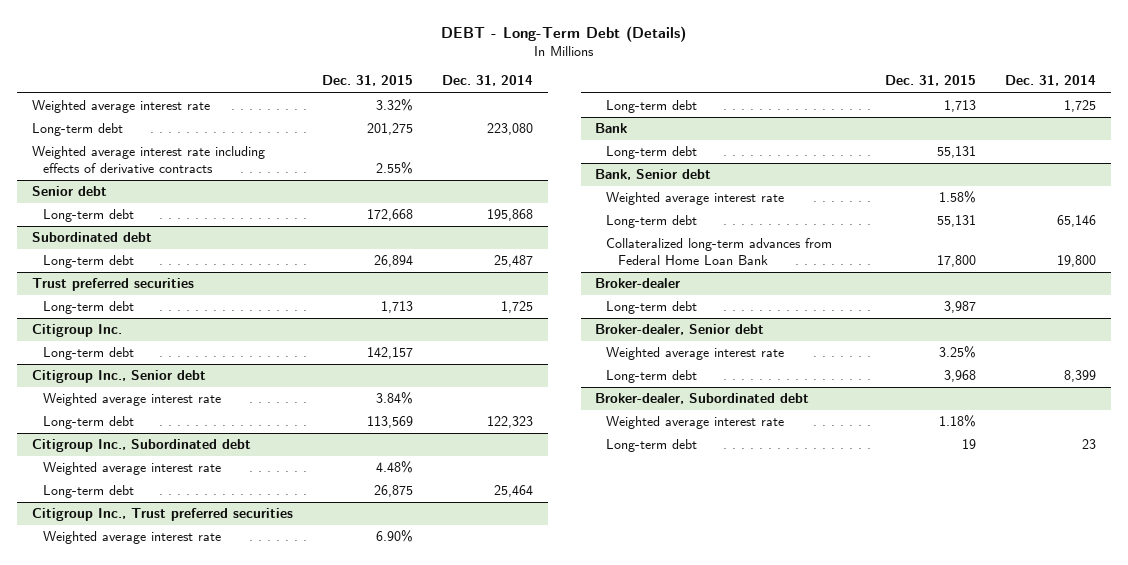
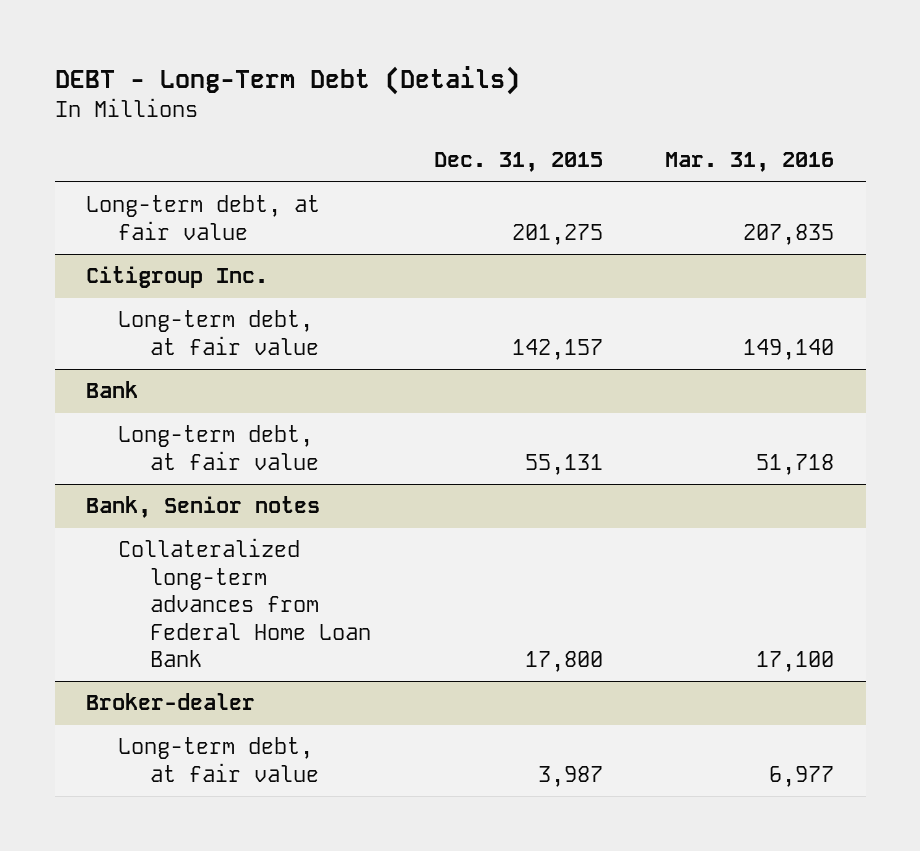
- | Dec. 31, 2015 | Dec. 31, 2014
+ | Dec. 31, 2015 | Mar. 31, 2016
- Weighted average interest rate | 3.32% |
- Long-term debt | 201,275 | 223,080
- Weighted average interest rate including effects of derivative contracts | 2.55% |
- Senior debt
- Long-term debt | 172,668 | 195,868
- Subordinated debt
- Long-term debt | 26,894 | 25,487
- Trust preferred securities
- Long-term debt | 1,713 | 1,725
+ Long-term debt, at fair value | 201,275 | 207,835
@ Citigroup Inc.
- Long-term debt | 142,157 |
- Citigroup Inc., Senior debt
- Weighted average interest rate | 3.84% |
- Long-term debt | 113,569 | 122,323
- Citigroup Inc., Subordinated debt
- Weighted average interest rate | 4.48% |
- Long-term debt | 26,875 | 25,464
- Citigroup Inc., Trust preferred securities
- Weighted average interest rate | 6.90% |
- Long-term debt | 1,713 | 1,725
@ Citigroup Inc.
+ Long-term debt, at fair value | 142,157 | 149,140
@ Bank
- Long-term debt | 55,131 |
- Bank, Senior debt
- Weighted average interest rate | 1.58% |
- Long-term debt | 55,131 | 65,146
@ Bank
+ Long-term debt, at fair value | 55,131 | 51,718
+ Bank, Senior notes
@ Broker-dealer
- Long-term debt | 3,987 |
- Broker-dealer, Senior debt
- Weighted average interest rate | 3.25% |
- Long-term debt | 3,968 | 8,399
- Broker-dealer, Subordinated debt
- Weighted average interest rate | 1.18% |
- Long-term debt | 19 | 23
@ Broker-dealer
+ Long-term debt, at fair value | 3,987 | 6,977

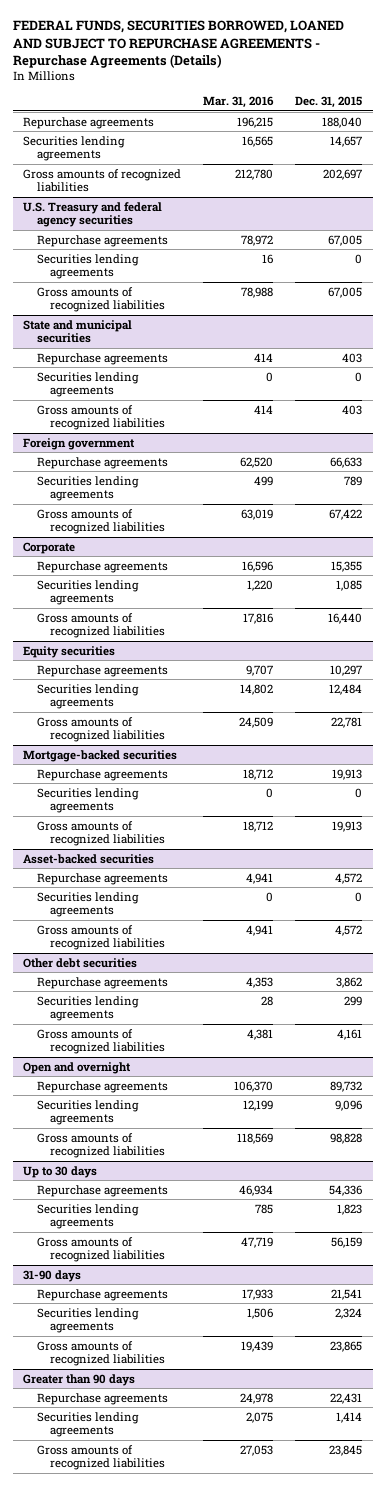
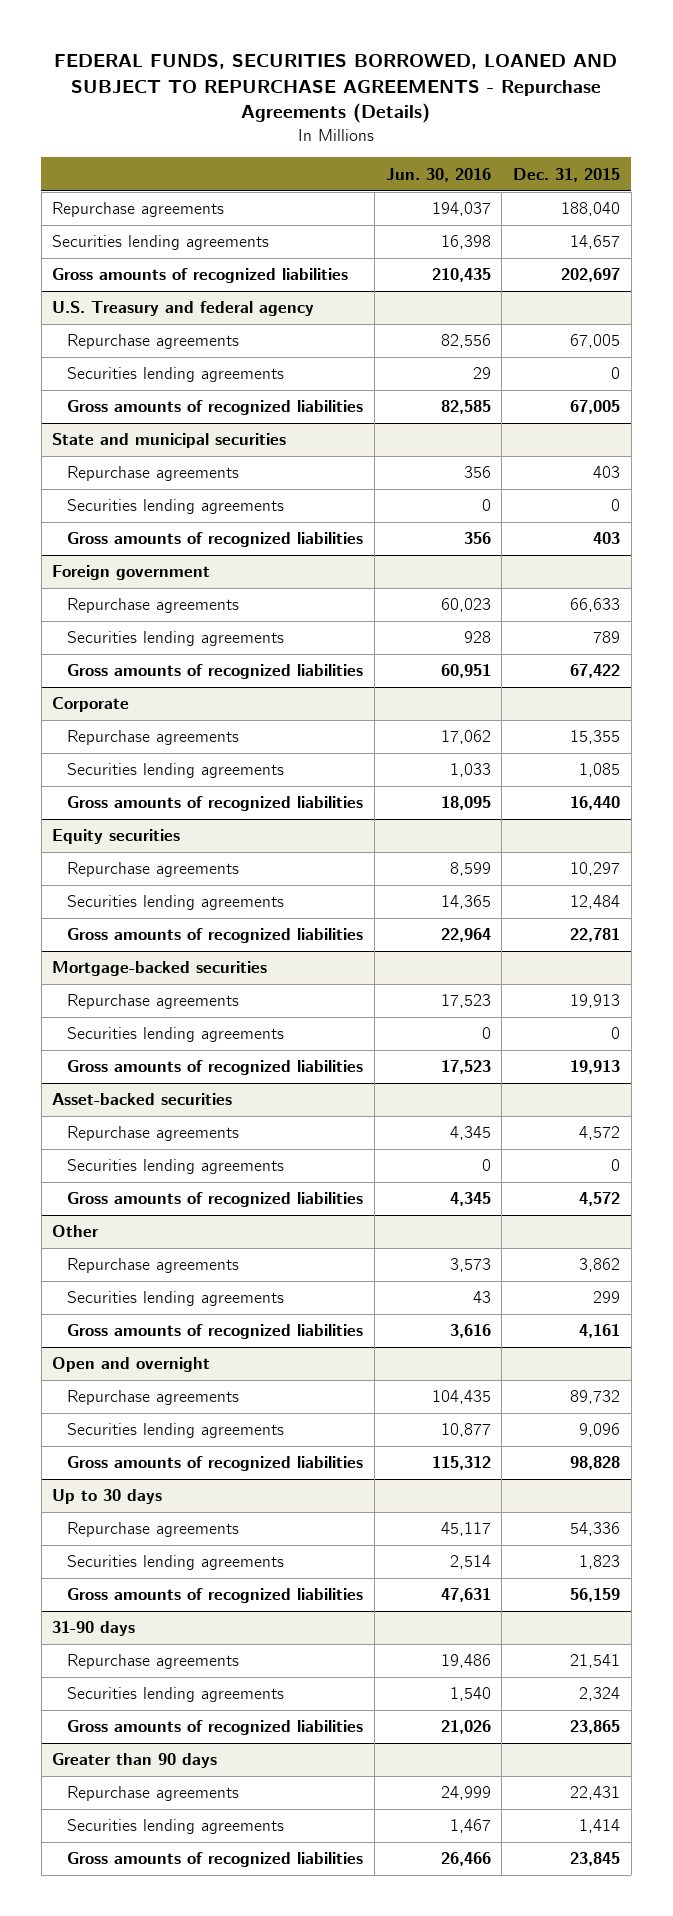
- | Mar. 31, 2016 | Dec. 31, 2015
+ | Jun. 30, 2016 | Dec. 31, 2015
- U.S. Treasury and federal agency securities
+ U.S. Treasury and federal agency
- Other debt securities
+ Other

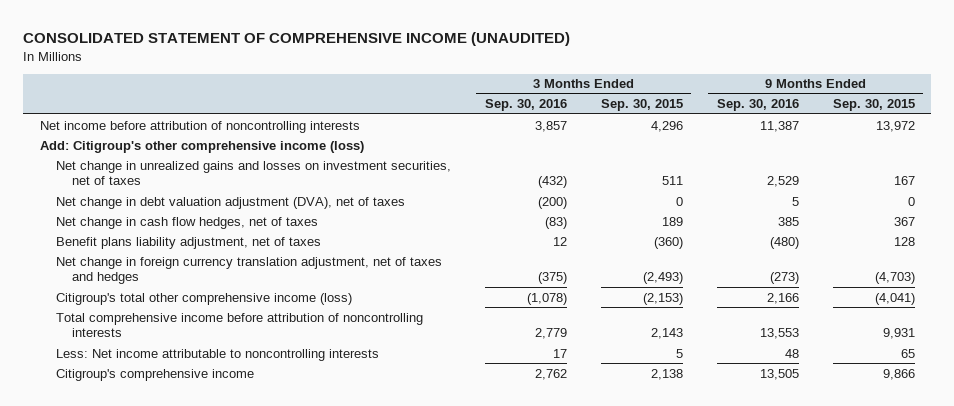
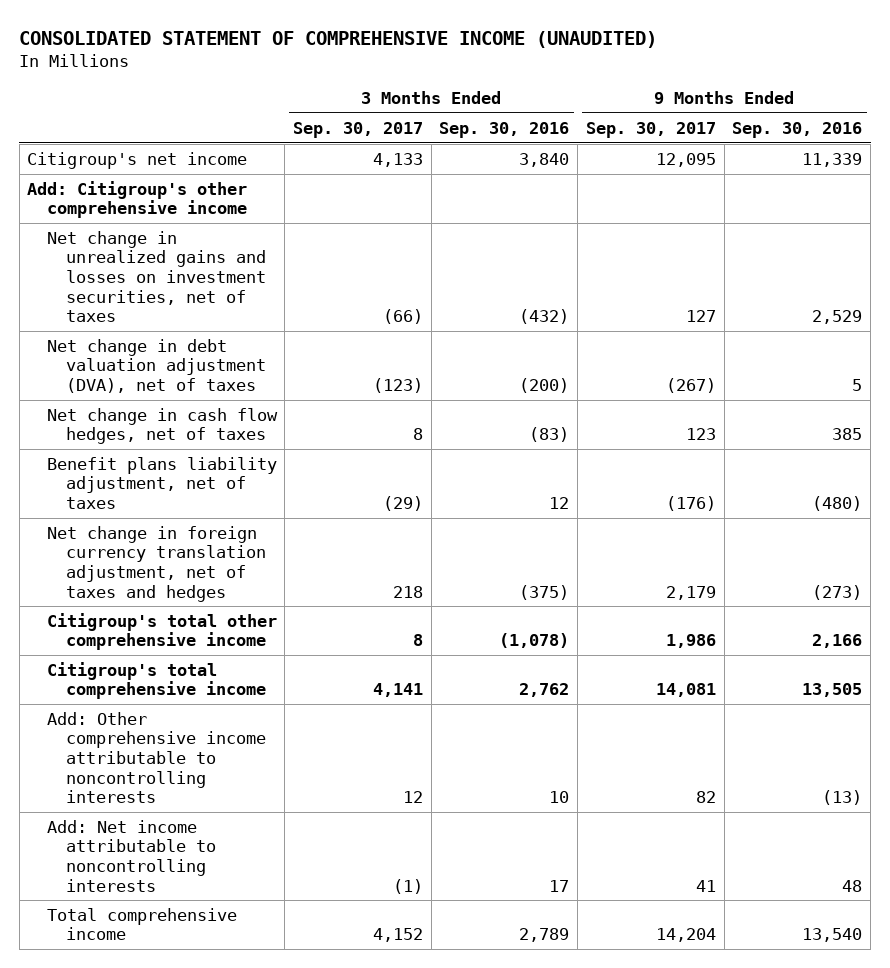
- | 3 Months Ended Sep. 30, 2016 | 3 Months Ended Sep. 30, 2015 | 9 Months Ended Sep. 30, 2016 | 9 Months Ended Sep. 30, 2015
+ | 3 Months Ended Sep. 30, 2017 | 3 Months Ended Sep. 30, 2016 | 9 Months Ended Sep. 30, 2017 | 9 Months Ended Sep. 30, 2016
- Net income before attribution of noncontrolling interests | 3,857 | 4,296 | 11,387 | 13,972
- Add: Citigroup's other comprehensive income (loss)
+ Citigroup's net income | 4,133 | 3,840 | 12,095 | 11,339
+ Add: Citigroup's other comprehensive income
- Citigroup's total other comprehensive income (loss) | (1,078) | (2,153) | 2,166 | (4,041)
- Total comprehensive income before attribution of noncontrolling interests | 2,779 | 2,143 | 13,553 | 9,931
- Less: Net income attributable to noncontrolling interests | 17 | 5 | 48 | 65
- Citigroup's comprehensive income | 2,762 | 2,138 | 13,505 | 9,866
+ Citigroup's total other comprehensive income | 8 | (1,078) | 1,986 | 2,166
+ Citigroup's total comprehensive income | 4,141 | 2,762 | 14,081 | 13,505
+ Add: Other comprehensive income attributable to noncontrolling interests | 12 | 10 | 82 | (13)
+ Add: Net income attributable to noncontrolling interests | (1) | 17 | 41 | 48
+ Total comprehensive income | 4,152 | 2,789 | 14,204 | 13,540

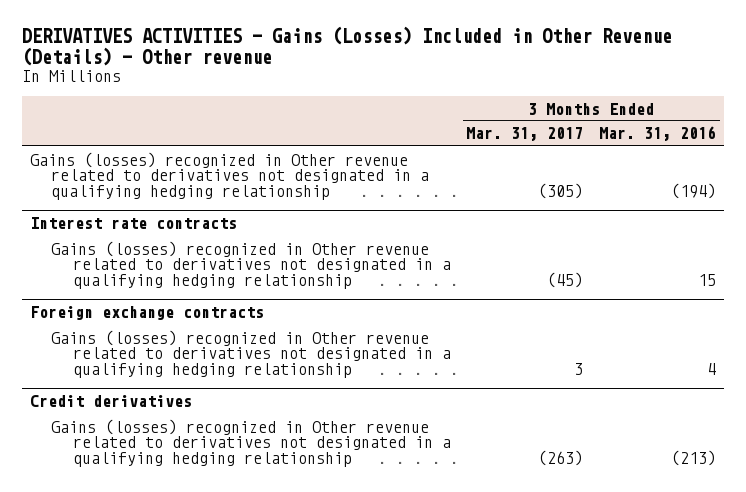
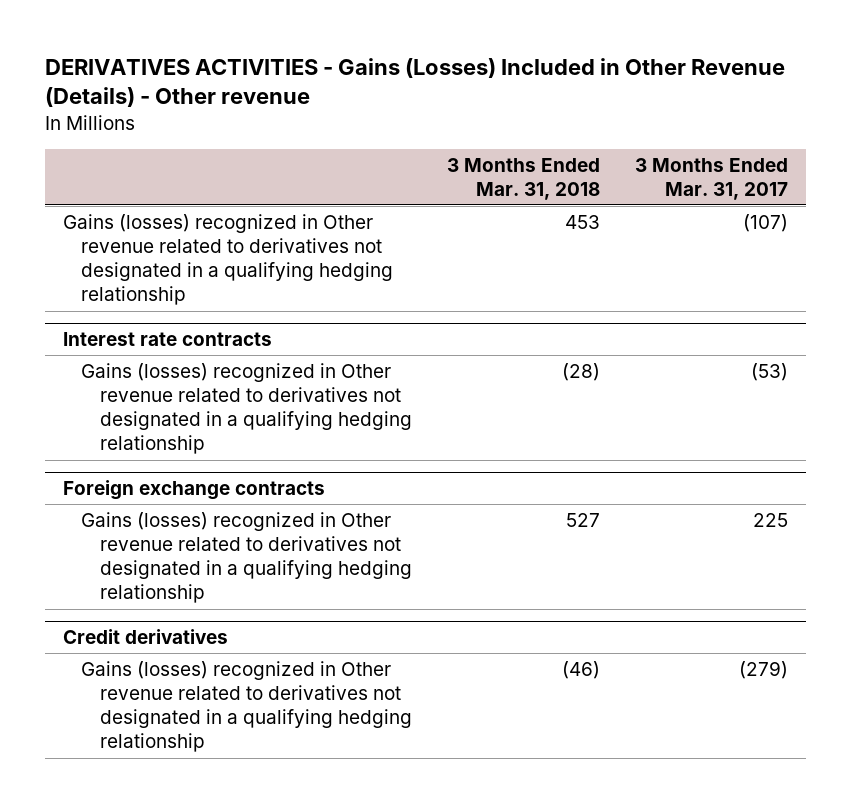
- | 3 Months Ended Mar. 31, 2017 | 3 Months Ended Mar. 31, 2016
+ | 3 Months Ended Mar. 31, 2018 | 3 Months Ended Mar. 31, 2017
- Gains (losses) recognized in Other revenue related to derivatives not designated in a qualifying hedging relationship | (305) | (194)
+ Gains (losses) recognized in Other revenue related to derivatives not designated in a qualifying hedging relationship | 453 | (107)
@ Interest rate contracts
- Gains (losses) recognized in Other revenue related to derivatives not designated in a qualifying hedging relationship | (45) | 15
+ Gains (losses) recognized in Other revenue related to derivatives not designated in a qualifying hedging relationship | (28) | (53)
@ Foreign exchange contracts
- Gains (losses) recognized in Other revenue related to derivatives not designated in a qualifying hedging relationship | 3 | 4
+ Gains (losses) recognized in Other revenue related to derivatives not designated in a qualifying hedging relationship | 527 | 225
@ Credit derivatives
- Gains (losses) recognized in Other revenue related to derivatives not designated in a qualifying hedging relationship | (263) | (213)
+ Gains (losses) recognized in Other revenue related to derivatives not designated in a qualifying hedging relationship | (46) | (279)

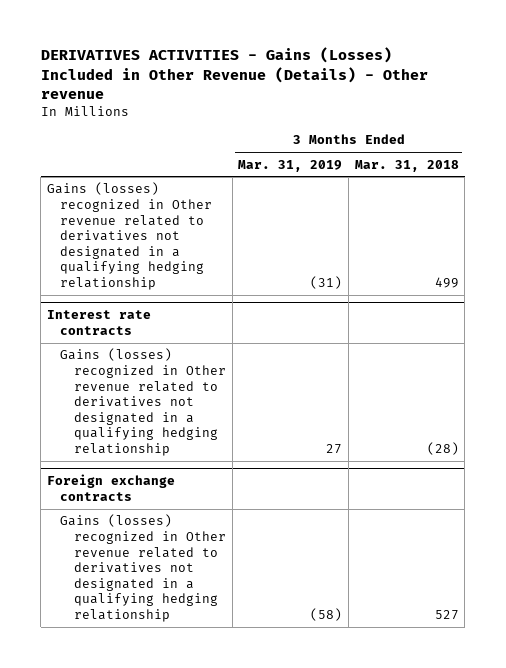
- | 3 Months Ended Mar. 31, 2018 | 3 Months Ended Mar. 31, 2017
+ | 3 Months Ended Mar. 31, 2019 | 3 Months Ended Mar. 31, 2018
- Gains (losses) recognized in Other revenue related to derivatives not designated in a qualifying hedging relationship | 453 | (107)
+ Gains (losses) recognized in Other revenue related to derivatives not designated in a qualifying hedging relationship | (31) | 499
- Credit derivatives
- Gains (losses) recognized in Other revenue related to derivatives not designated in a qualifying hedging relationship | (46) | (279)

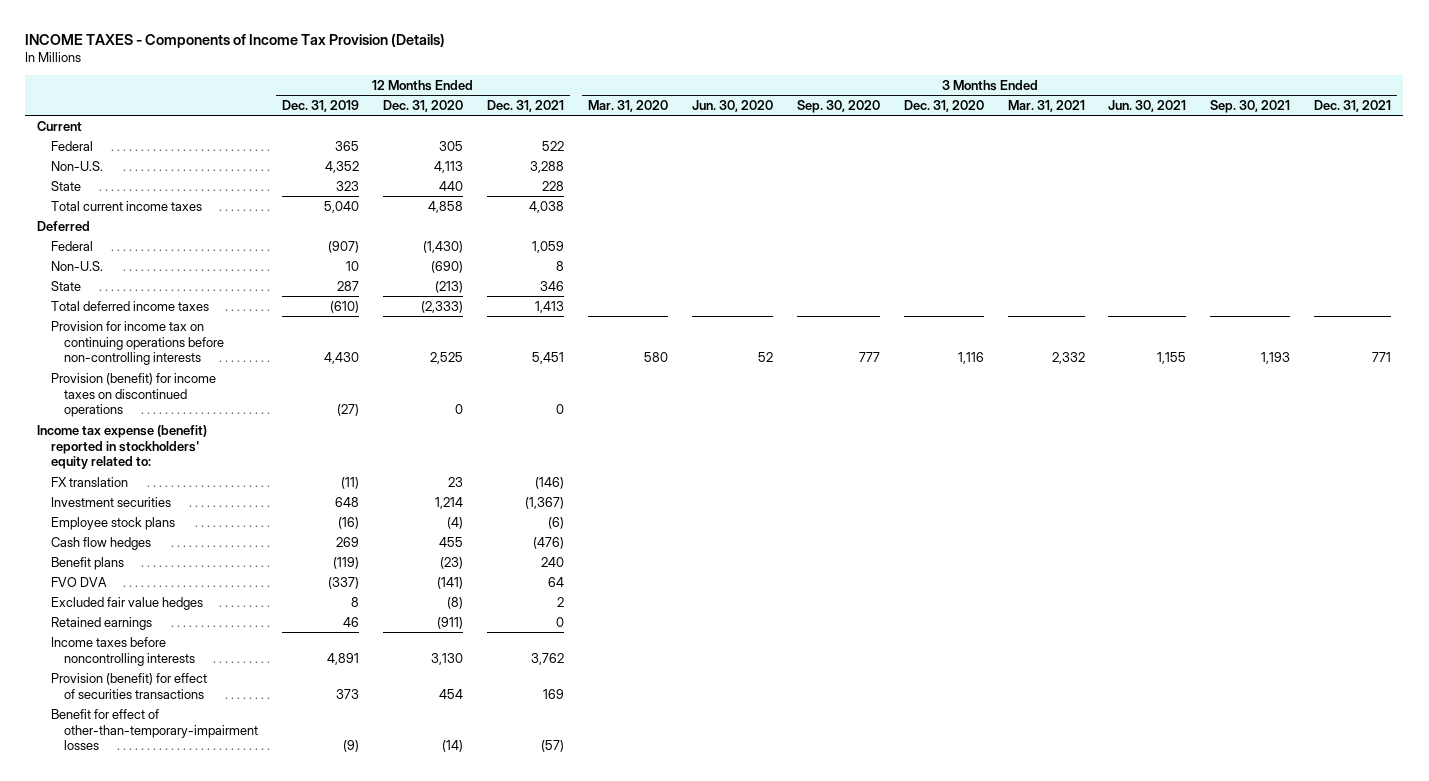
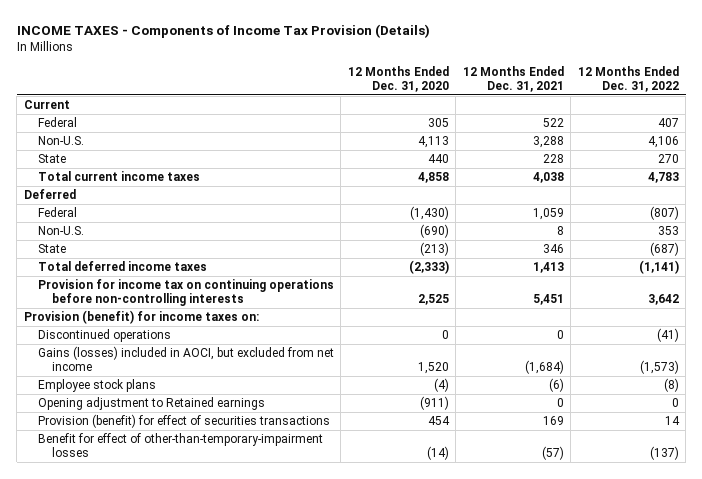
- | 12 Months Ended Dec. 31, 2019 | 12 Months Ended Dec. 31, 2020 | 12 Months Ended Dec. 31, 2021 | 3 Months Ended Mar. 31, 2020 | 3 Months Ended Jun. 30, 2020 | 3 Months Ended Sep. 30, 2020 | 3 Months Ended Dec. 31, 2020 | 3 Months Ended Mar. 31, 2021 | 3 Months Ended Jun. 30, 2021 | 3 Months Ended Sep. 30, 2021 | 3 Months Ended Dec. 31, 2021
+ | 12 Months Ended Dec. 31, 2020 | 12 Months Ended Dec. 31, 2021 | 12 Months Ended Dec. 31, 2022
- Provision (benefit) for income taxes on discontinued operations | (27) | 0 | 0 | | | | | | | |
- Income tax expense (benefit) reported in stockholders' equity related to:
- FX translation | (11) | 23 | (146) | | | | | | | |
- Investment securities | 648 | 1,214 | (1,367) | | | | | | | |
+ Provision (benefit) for income taxes on:
+ Discontinued operations | 0 | 0 | (41)
+ Gains (losses) included in AOCI, but excluded from net income | 1,520 | (1,684) | (1,573)
- Cash flow hedges | 269 | 455 | (476) | | | | | | | |
- Benefit plans | (119) | (23) | 240 | | | | | | | |
- FVO DVA | (337) | (141) | 64 | | | | | | | |
- Excluded fair value hedges | 8 | (8) | 2 | | | | | | | |
- Retained earnings | 46 | (911) | 0 | | | | | | | |
- Income taxes before noncontrolling interests | 4,891 | 3,130 | 3,762 | | | | | | | |
+ Opening adjustment to Retained earnings | (911) | 0 | 0

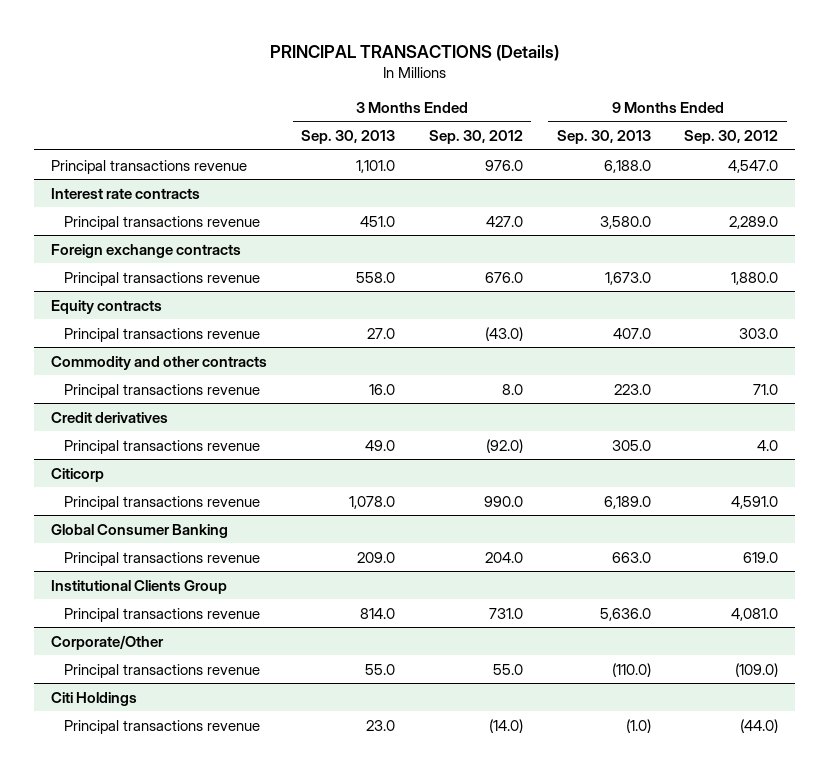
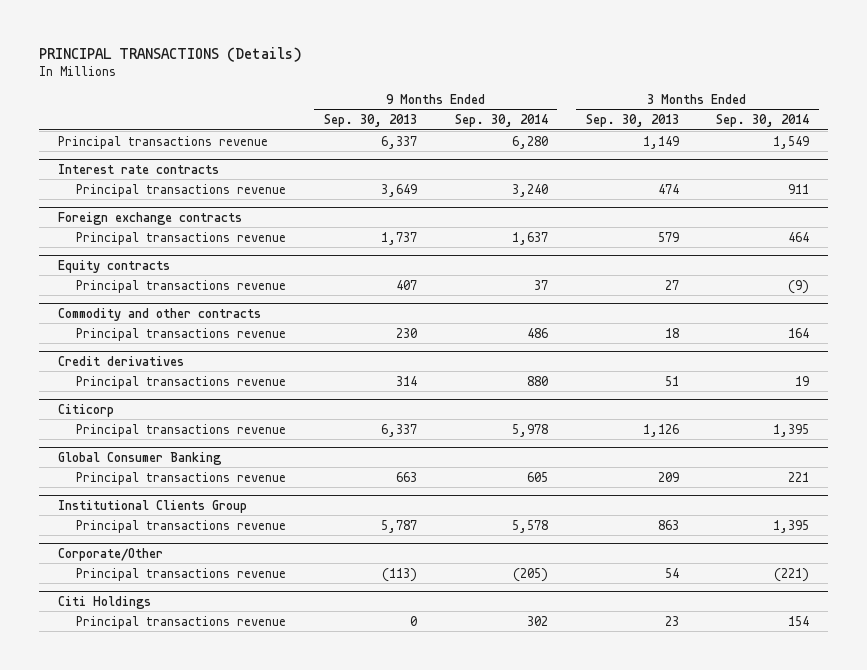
- | 3 Months Ended Sep. 30, 2013 | 3 Months Ended Sep. 30, 2012 | 9 Months Ended Sep. 30, 2013 | 9 Months Ended Sep. 30, 2012
+ | 9 Months Ended Sep. 30, 2013 | 9 Months Ended Sep. 30, 2014 | 3 Months Ended Sep. 30, 2013 | 3 Months Ended Sep. 30, 2014
- Principal transactions revenue | 1,101.0 | 976.0 | 6,188.0 | 4,547.0
+ Principal transactions revenue | 6,337 | 6,280 | 1,149 | 1,549
@ Interest rate contracts
- Principal transactions revenue | 451.0 | 427.0 | 3,580.0 | 2,289.0
+ Principal transactions revenue | 3,649 | 3,240 | 474 | 911
@ Foreign exchange contracts
- Principal transactions revenue | 558.0 | 676.0 | 1,673.0 | 1,880.0
+ Principal transactions revenue | 1,737 | 1,637 | 579 | 464
@ Equity contracts
- Principal transactions revenue | 27.0 | (43.0) | 407.0 | 303.0
+ Principal transactions revenue | 407 | 37 | 27 | (9)
@ Commodity and other contracts
- Principal transactions revenue | 16.0 | 8.0 | 223.0 | 71.0
+ Principal transactions revenue | 230 | 486 | 18 | 164
@ Credit derivatives
- Principal transactions revenue | 49.0 | (92.0) | 305.0 | 4.0
+ Principal transactions revenue | 314 | 880 | 51 | 19
@ Citicorp
- Principal transactions revenue | 1,078.0 | 990.0 | 6,189.0 | 4,591.0
+ Principal transactions revenue | 6,337 | 5,978 | 1,126 | 1,395
@ Global Consumer Banking
- Principal transactions revenue | 209.0 | 204.0 | 663.0 | 619.0
+ Principal transactions revenue | 663 | 605 | 209 | 221
@ Institutional Clients Group
- Principal transactions revenue | 814.0 | 731.0 | 5,636.0 | 4,081.0
+ Principal transactions revenue | 5,787 | 5,578 | 863 | 1,395
@ Corporate/Other
- Principal transactions revenue | 55.0 | 55.0 | (110.0) | (109.0)
+ Principal transactions revenue | (113) | (205) | 54 | (221)
@ Citi Holdings
- Principal transactions revenue | 23.0 | (14.0) | (1.0) | (44.0)
+ Principal transactions revenue | 0 | 302 | 23 | 154

